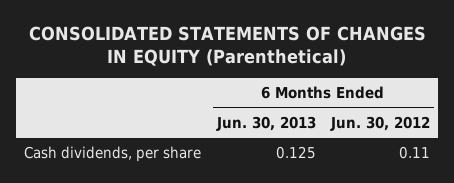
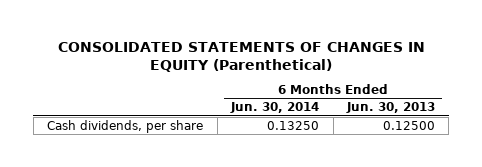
- | 6 Months Ended Jun. 30, 2013 | 6 Months Ended Jun. 30, 2012
+ | 6 Months Ended Jun. 30, 2014 | 6 Months Ended Jun. 30, 2013
- Cash dividends, per share | 0.125 | 0.11
+ Cash dividends, per share | 0.13250 | 0.12500

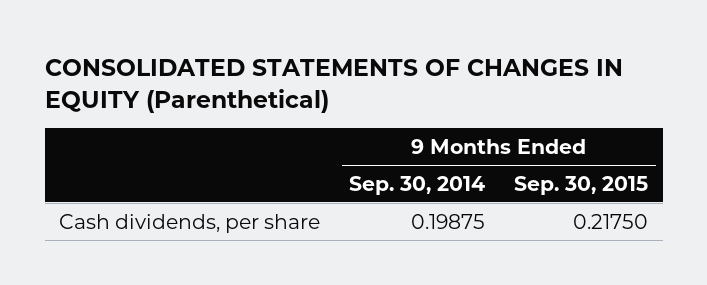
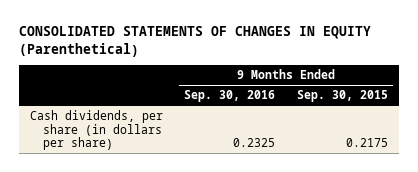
- | 9 Months Ended Sep. 30, 2014 | 9 Months Ended Sep. 30, 2015
+ | 9 Months Ended Sep. 30, 2016 | 9 Months Ended Sep. 30, 2015
- Cash dividends, per share | 0.19875 | 0.21750
+ Cash dividends, per share (in dollars per share) | 0.2325 | 0.2175

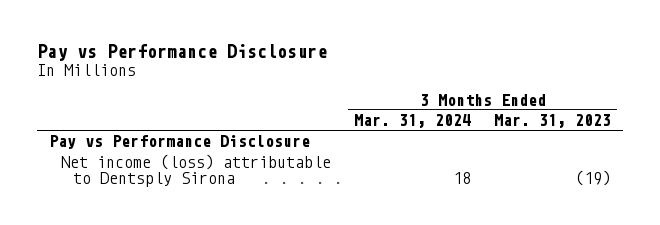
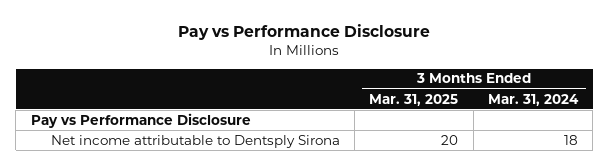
- | 3 Months Ended Mar. 31, 2024 | 3 Months Ended Mar. 31, 2023
+ | 3 Months Ended Mar. 31, 2025 | 3 Months Ended Mar. 31, 2024
- Net income (loss) attributable to Dentsply Sirona | 18 | (19)
+ Net income attributable to Dentsply Sirona | 20 | 18

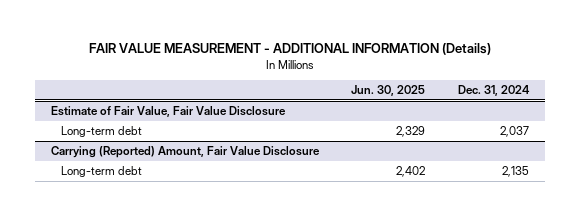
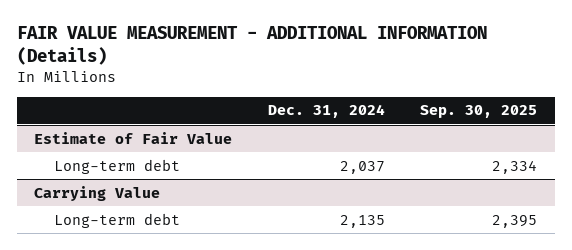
- | Jun. 30, 2025 | Dec. 31, 2024
+ | Dec. 31, 2024 | Sep. 30, 2025
- Estimate of Fair Value, Fair Value Disclosure
+ Estimate of Fair Value
- Carrying (Reported) Amount, Fair Value Disclosure
+ Carrying Value

